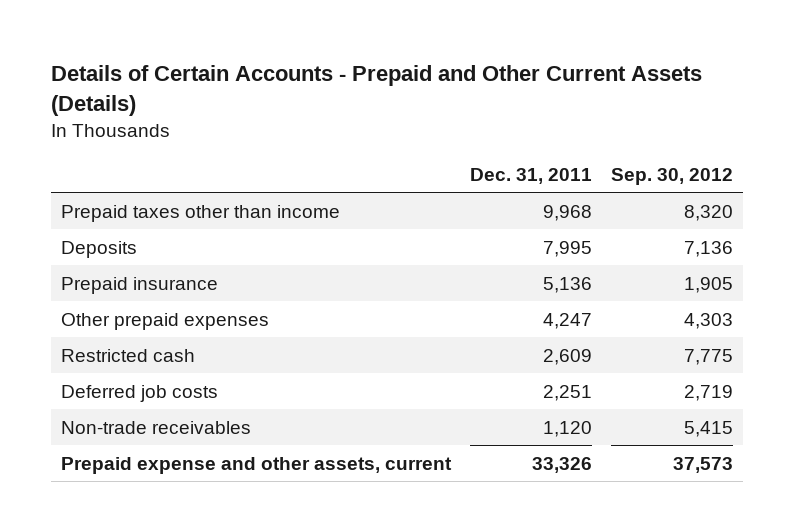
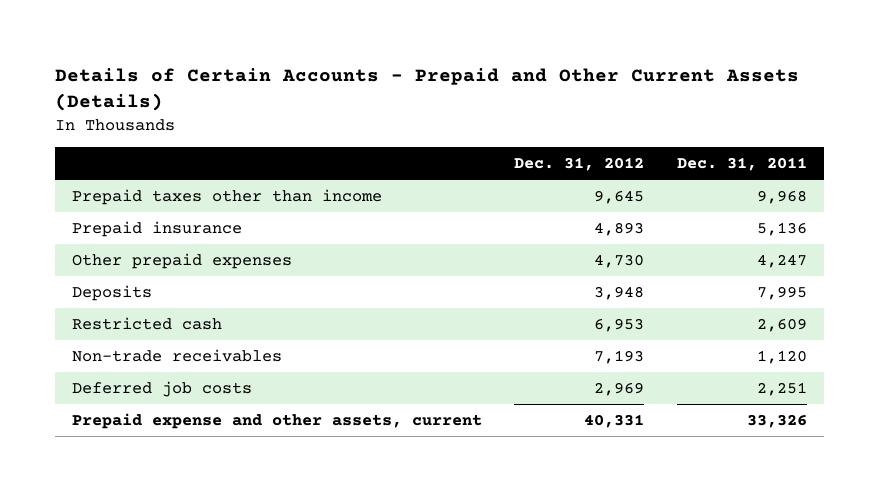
- | Dec. 31, 2011 | Sep. 30, 2012
+ | Dec. 31, 2012 | Dec. 31, 2011
moved down: Deposits | 3,948 | 7,995
moved down: Deferred job costs | 2,969 | 2,251

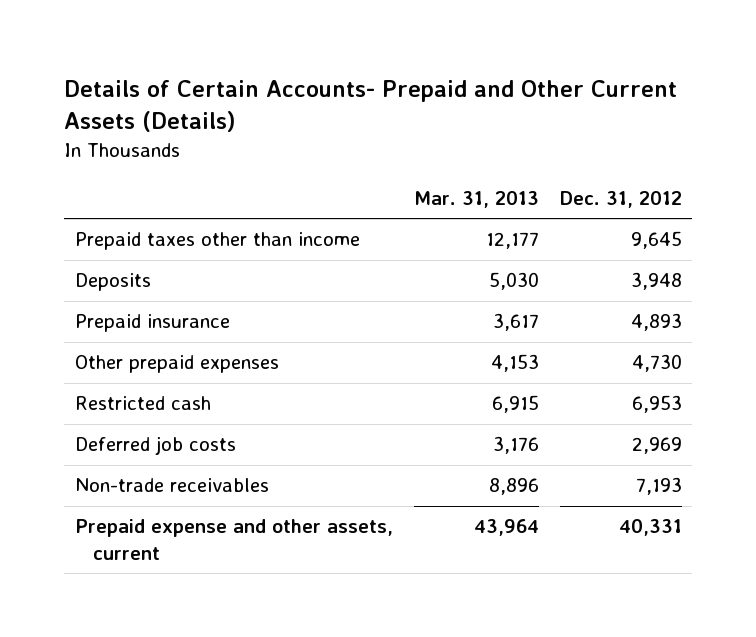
- Details of Certain Accounts - Prepaid and Other Current Assets (Details)
+ Details of Certain Accounts- Prepaid and Other Current Assets (Details)
- | Dec. 31, 2012 | Dec. 31, 2011
+ | Mar. 31, 2013 | Dec. 31, 2012
moved up: Deposits | 5,030 | 3,948
moved down: Non-trade receivables | 8,896 | 7,193

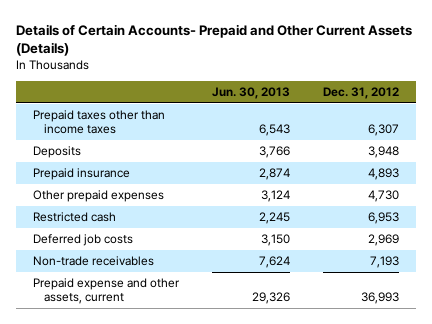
- | Mar. 31, 2013 | Dec. 31, 2012
+ | Jun. 30, 2013 | Dec. 31, 2012
- Prepaid taxes other than income | 12,177 | 9,645
+ Prepaid taxes other than income taxes | 6,543 | 6,307
- Prepaid expense and other assets, current | 43,964 | 40,331
+ Prepaid expense and other assets, current | 29,326 | 36,993

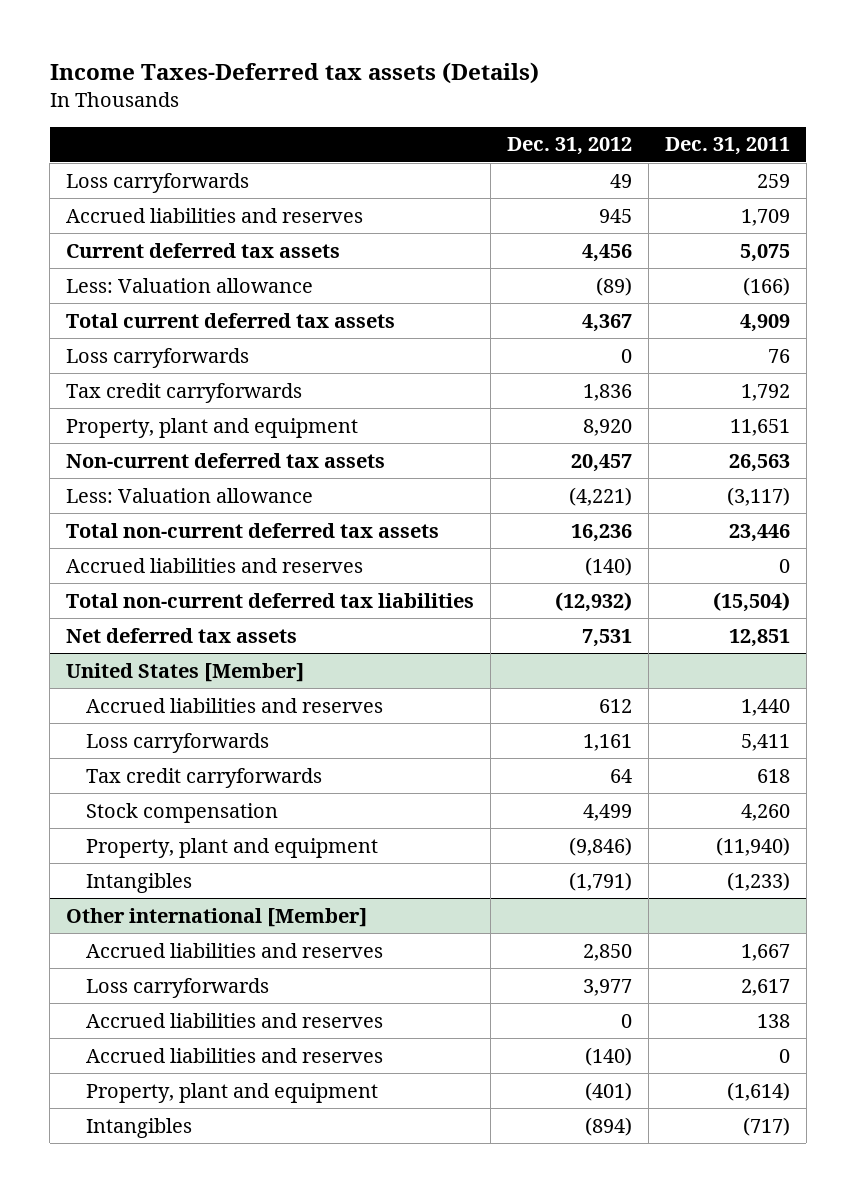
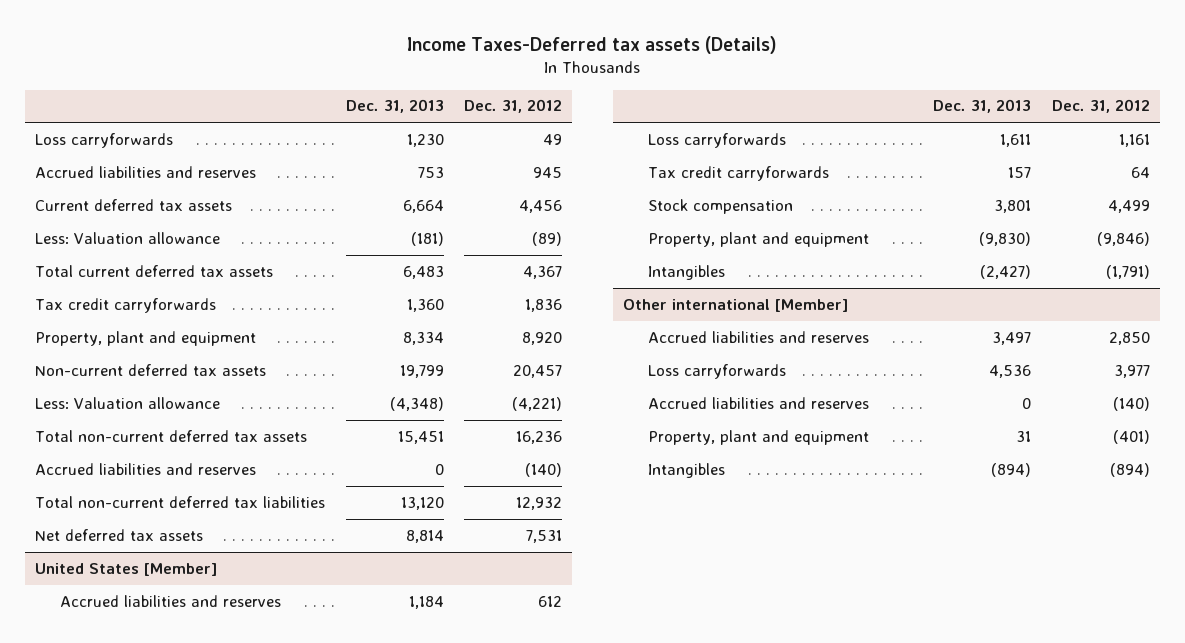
- | Dec. 31, 2012 | Dec. 31, 2011
+ | Dec. 31, 2013 | Dec. 31, 2012
- Loss carryforwards | 0 | 76
- Total non-current deferred tax liabilities | (12,932) | (15,504)
+ Total non-current deferred tax liabilities | 13,120 | 12,932
@ Other international [Member]
- Accrued liabilities and reserves | 0 | 138

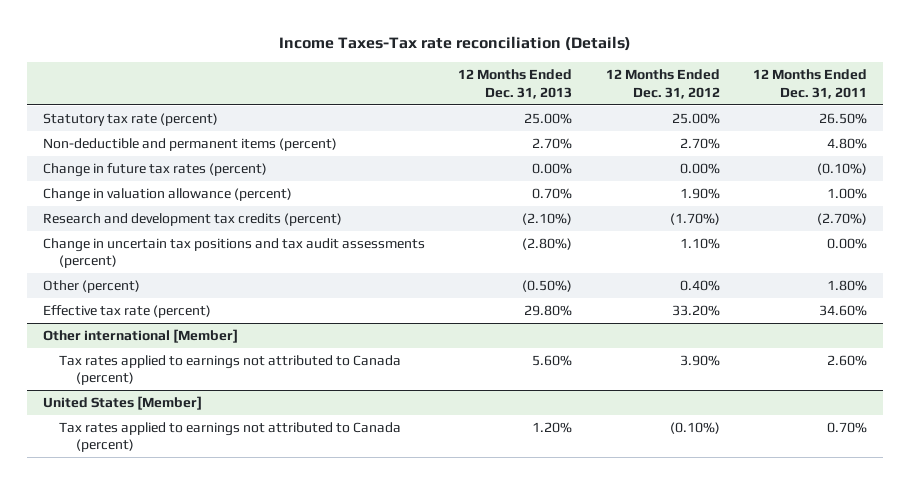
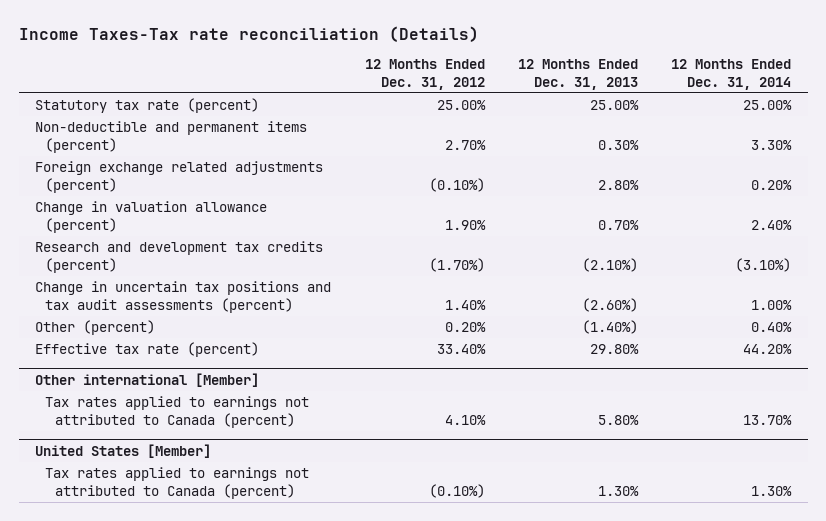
- | 12 Months Ended Dec. 31, 2013 | 12 Months Ended Dec. 31, 2012 | 12 Months Ended Dec. 31, 2011
+ | 12 Months Ended Dec. 31, 2012 | 12 Months Ended Dec. 31, 2013 | 12 Months Ended Dec. 31, 2014
- Non-deductible and permanent items (percent) | 2.70% | 2.70% | 4.80%
- Change in future tax rates (percent) | 0.00% | 0.00% | (0.10%)
+ Non-deductible and permanent items (percent) | 2.70% | 0.30% | 3.30%
+ Foreign exchange related adjustments (percent) | (0.10%) | 2.80% | 0.20%
- Change in uncertain tax positions and tax audit assessments (percent) | (2.80%) | 1.10% | 0.00%
- Other (percent) | (0.50%) | 0.40% | 1.80%
- Effective tax rate (percent) | 29.80% | 33.20% | 34.60%
+ Change in uncertain tax positions and tax audit assessments (percent) | 1.40% | (2.60%) | 1.00%
+ Other (percent) | 0.20% | (1.40%) | 0.40%
+ Effective tax rate (percent) | 33.40% | 29.80% | 44.20%
@ Other international [Member]
- Tax rates applied to earnings not attributed to Canada (percent) | 5.60% | 3.90% | 2.60%
+ Tax rates applied to earnings not attributed to Canada (percent) | 4.10% | 5.80% | 13.70%
@ United States [Member]
- Tax rates applied to earnings not attributed to Canada (percent) | 1.20% | (0.10%) | 0.70%
+ Tax rates applied to earnings not attributed to Canada (percent) | (0.10%) | 1.30% | 1.30%

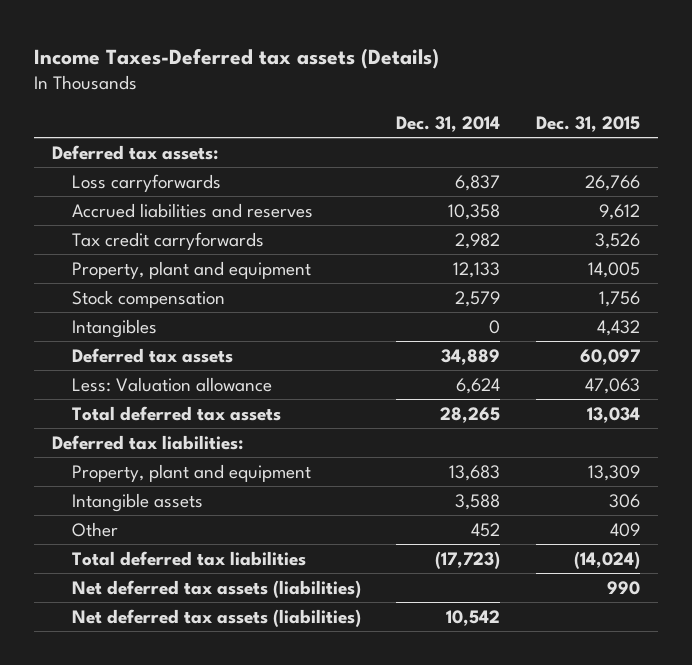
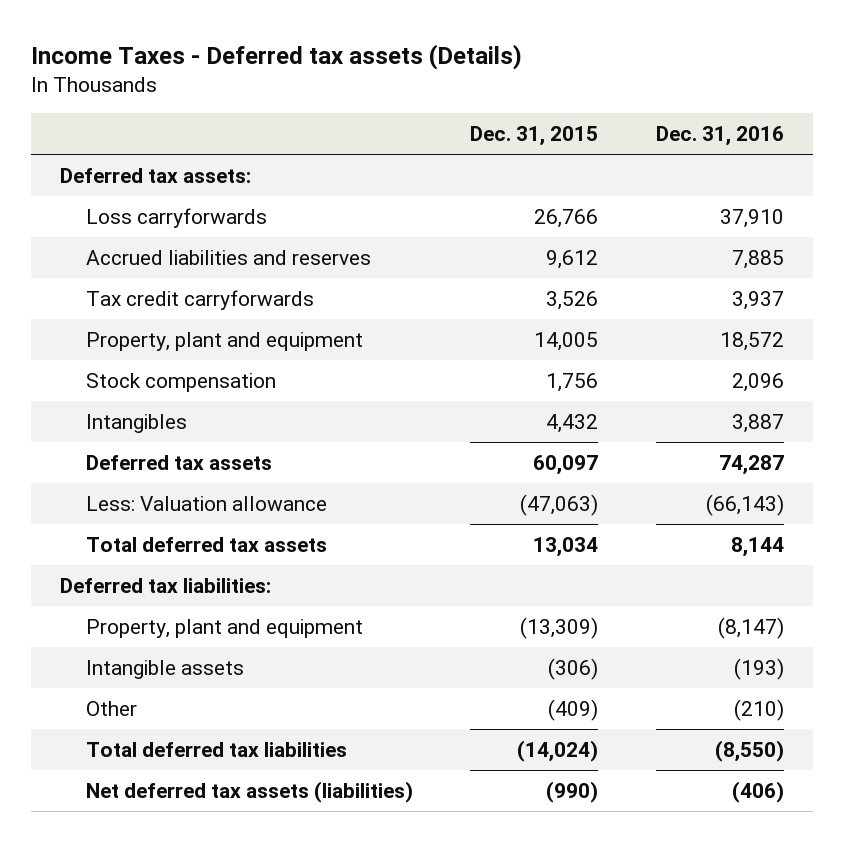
- Income Taxes-Deferred tax assets (Details)
+ Income Taxes - Deferred tax assets (Details)
- | Dec. 31, 2014 | Dec. 31, 2015
+ | Dec. 31, 2015 | Dec. 31, 2016
- Less: Valuation allowance | 6,624 | 47,063
+ Less: Valuation allowance | (47,063) | (66,143)
- Property, plant and equipment | 13,683 | 13,309
- Intangible assets | 3,588 | 306
- Other | 452 | 409
+ Property, plant and equipment | (13,309) | (8,147)
+ Intangible assets | (306) | (193)
+ Other | (409) | (210)
- Net deferred tax assets (liabilities) | | 990
- Net deferred tax assets (liabilities) | 10,542 |
+ Net deferred tax assets (liabilities) | (990) | (406)

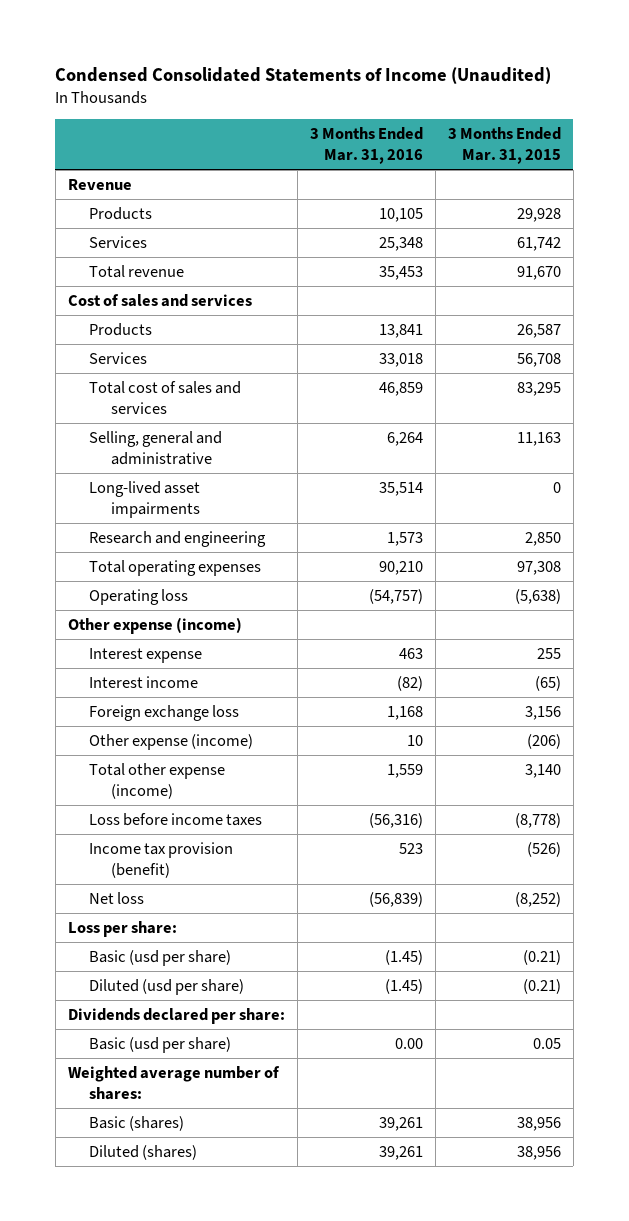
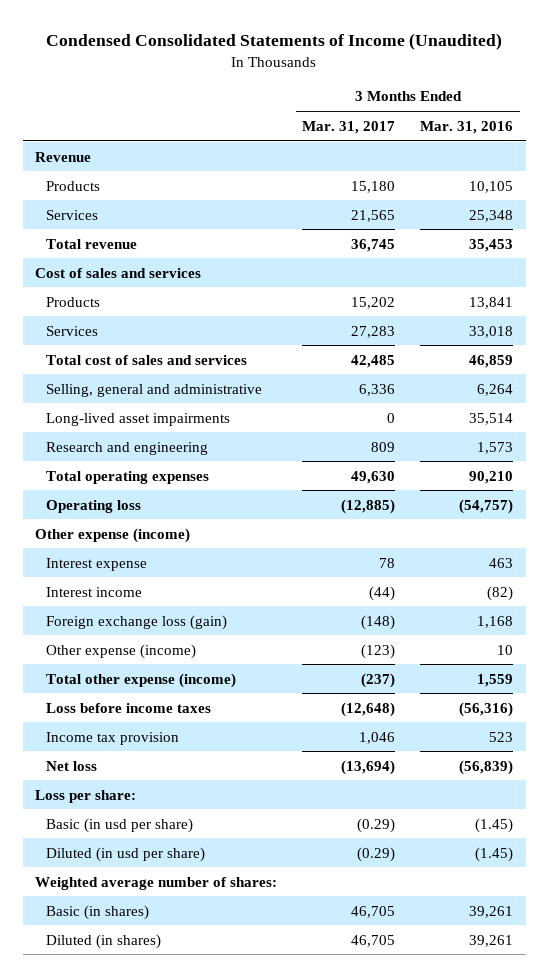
- | 3 Months Ended Mar. 31, 2016 | 3 Months Ended Mar. 31, 2015
+ | 3 Months Ended Mar. 31, 2017 | 3 Months Ended Mar. 31, 2016
- Foreign exchange loss | 1,168 | 3,156
+ Foreign exchange loss (gain) | (148) | 1,168
- Income tax provision (benefit) | 523 | (526)
+ Income tax provision | 1,046 | 523
- Basic (usd per share) | (1.45) | (0.21)
- Diluted (usd per share) | (1.45) | (0.21)
- Dividends declared per share:
- Basic (usd per share) | 0.00 | 0.05
+ Basic (in usd per share) | (0.29) | (1.45)
+ Diluted (in usd per share) | (0.29) | (1.45)
- Basic (shares) | 39,261 | 38,956
- Diluted (shares) | 39,261 | 38,956
+ Basic (in shares) | 46,705 | 39,261
+ Diluted (in shares) | 46,705 | 39,261

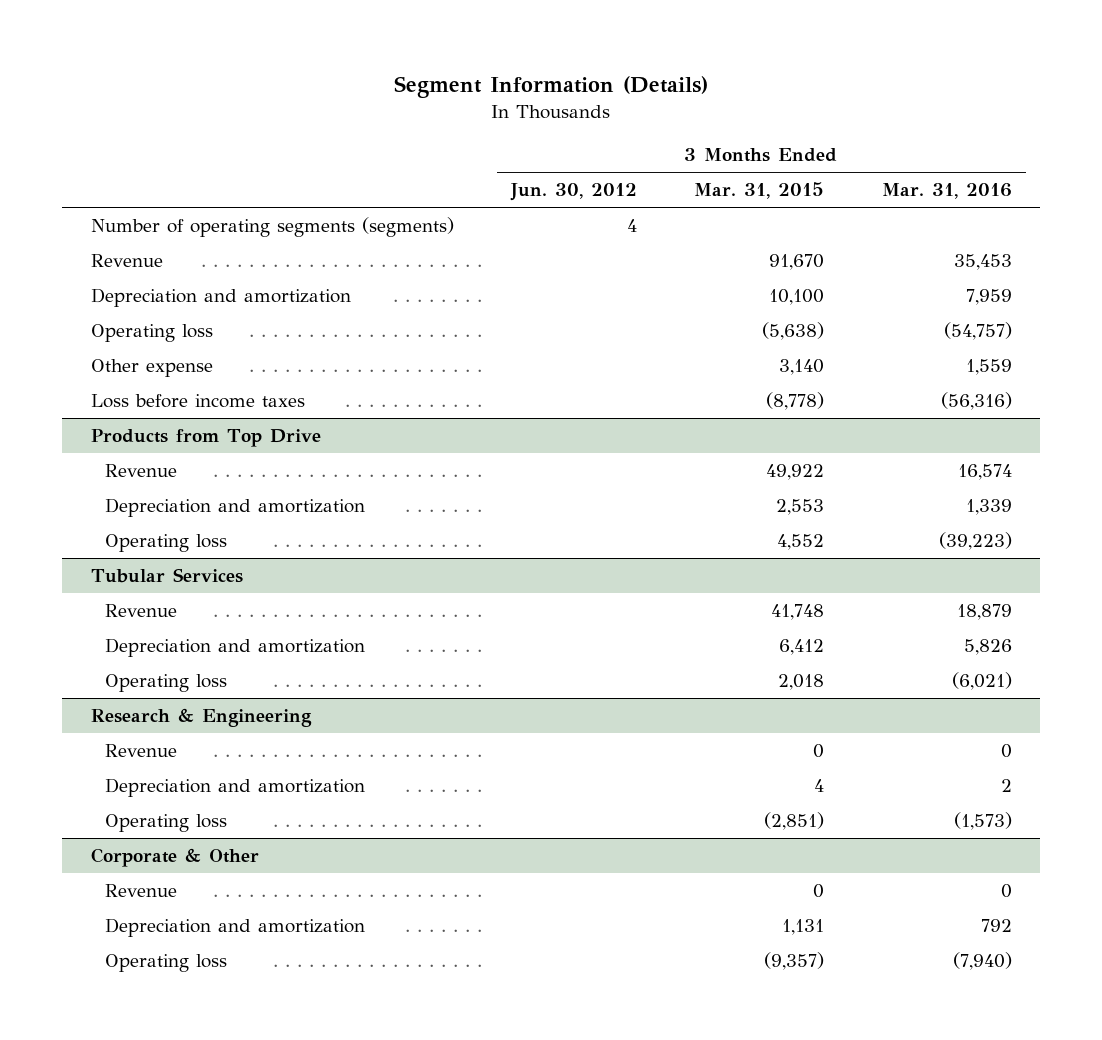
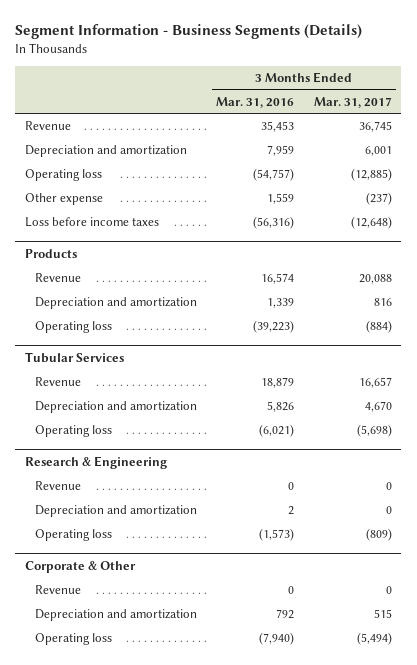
- Segment Information (Details)
+ Segment Information - Business Segments (Details)
- | 3 Months Ended Jun. 30, 2012 | 3 Months Ended Mar. 31, 2015 | 3 Months Ended Mar. 31, 2016
+ | 3 Months Ended Mar. 31, 2016 | 3 Months Ended Mar. 31, 2017
- Number of operating segments (segments) | 4 | |
- Products from Top Drive
+ Products

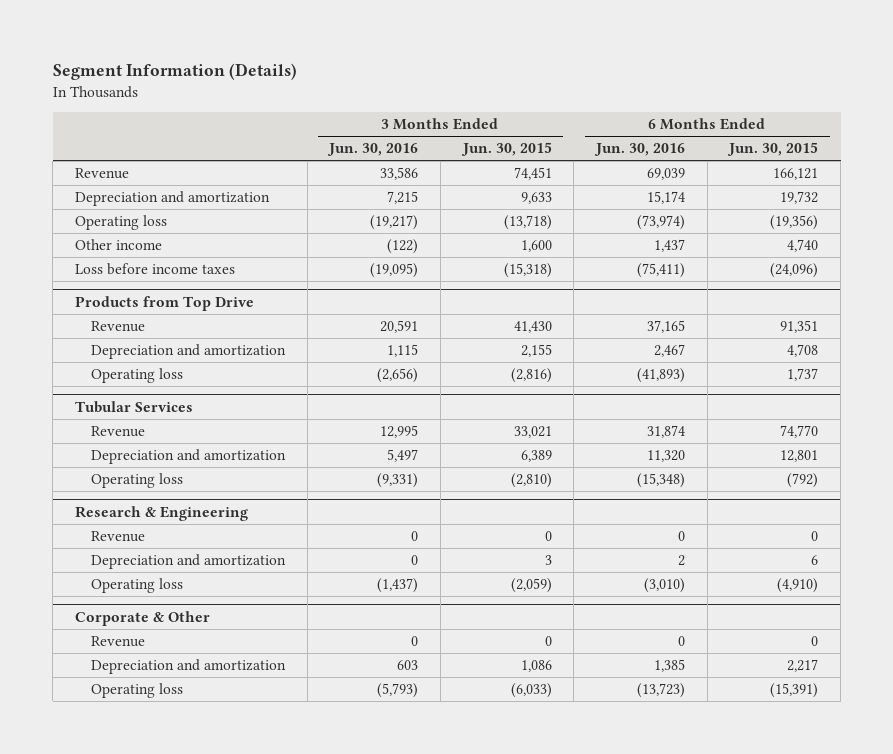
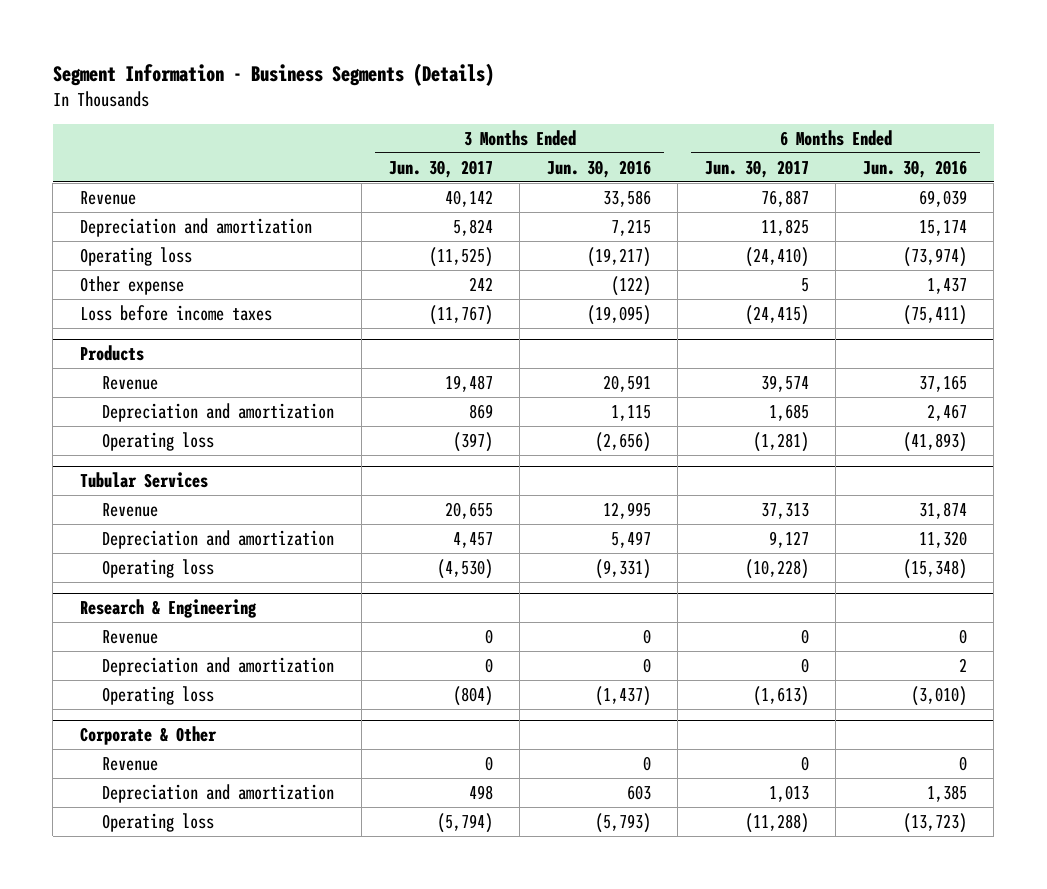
- Segment Information (Details)
+ Segment Information - Business Segments (Details)
- | 3 Months Ended Jun. 30, 2016 | 3 Months Ended Jun. 30, 2015 | 6 Months Ended Jun. 30, 2016 | 6 Months Ended Jun. 30, 2015
+ | 3 Months Ended Jun. 30, 2017 | 3 Months Ended Jun. 30, 2016 | 6 Months Ended Jun. 30, 2017 | 6 Months Ended Jun. 30, 2016
- Other income | (122) | 1,600 | 1,437 | 4,740
+ Other expense | 242 | (122) | 5 | 1,437
- Products from Top Drive
+ Products

